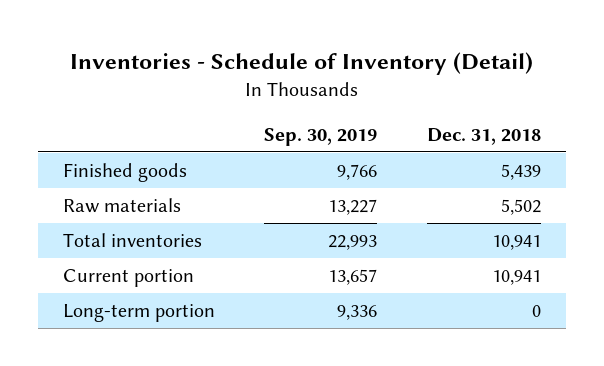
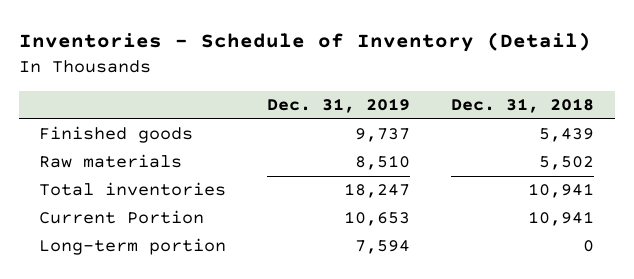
- | Sep. 30, 2019 | Dec. 31, 2018
+ | Dec. 31, 2019 | Dec. 31, 2018
- Current portion | 13,657 | 10,941
+ Current Portion | 10,653 | 10,941

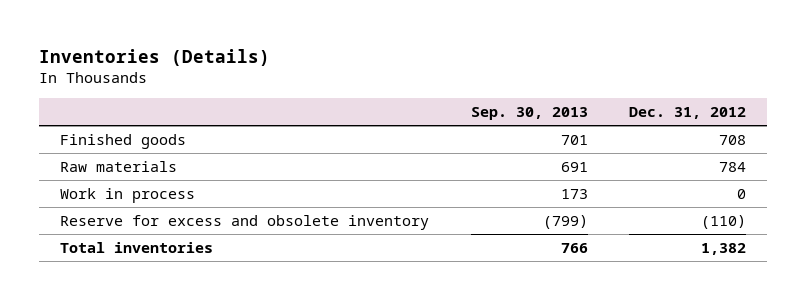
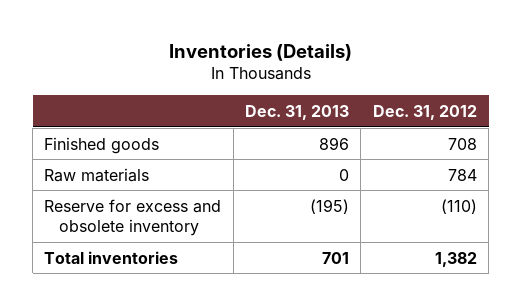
- | Sep. 30, 2013 | Dec. 31, 2012
+ | Dec. 31, 2013 | Dec. 31, 2012
- Work in process | 173 | 0

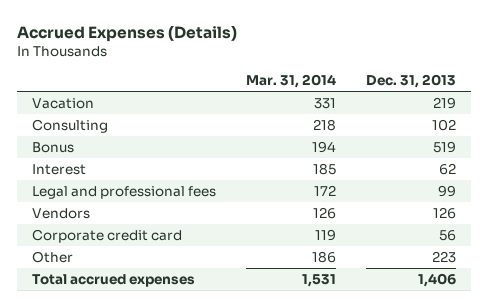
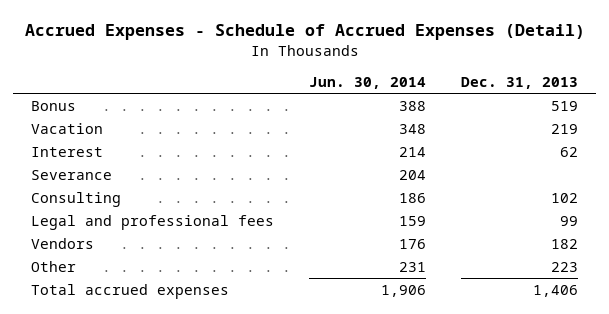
- Accrued Expenses (Details)
+ Accrued Expenses - Schedule of Accrued Expenses (Detail)
- | Mar. 31, 2014 | Dec. 31, 2013
+ | Jun. 30, 2014 | Dec. 31, 2013
moved down: Vacation | 348 | 219
+ Severance | 204 |
moved down: Consulting | 186 | 102
- Vendors | 126 | 126
- Corporate credit card | 119 | 56
+ Vendors | 176 | 182

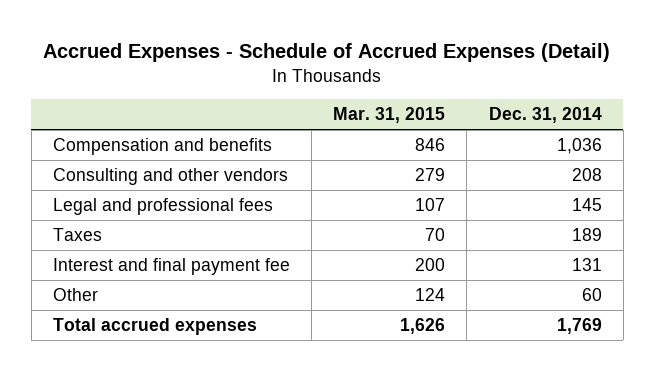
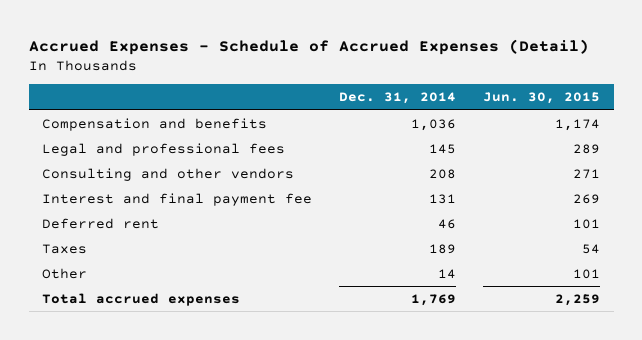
- | Mar. 31, 2015 | Dec. 31, 2014
+ | Dec. 31, 2014 | Jun. 30, 2015
moved down: Consulting and other vendors | 208 | 271
- Other | 124 | 60
+ Deferred rent | 46 | 101
moved down: Taxes | 189 | 54
+ Other | 14 | 101

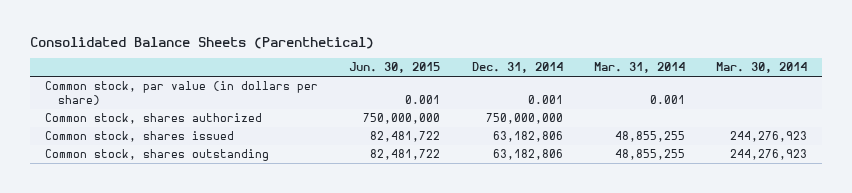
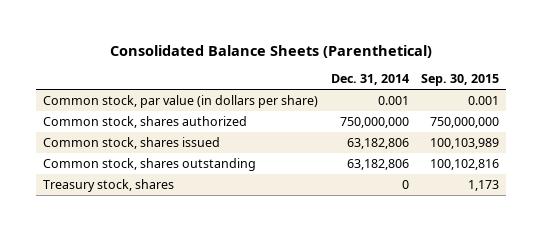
- | Jun. 30, 2015 | Dec. 31, 2014 | Mar. 31, 2014 | Mar. 30, 2014
+ | Dec. 31, 2014 | Sep. 30, 2015
+ Treasury stock, shares | 0 | 1,173

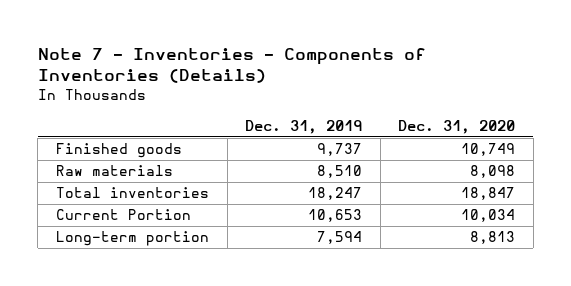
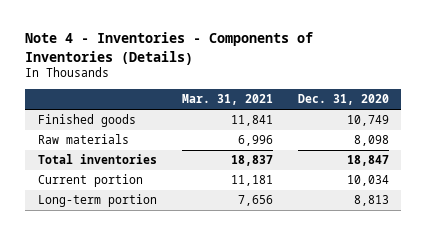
- Note 7 - Inventories - Components of Inventories (Details)
+ Note 4 - Inventories - Components of Inventories (Details)
- | Dec. 31, 2019 | Dec. 31, 2020
+ | Mar. 31, 2021 | Dec. 31, 2020
- Current Portion | 10,653 | 10,034
+ Current portion | 11,181 | 10,034

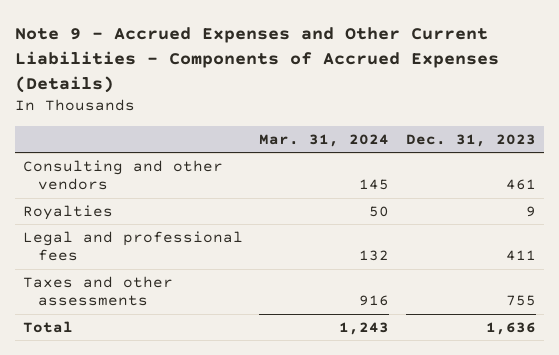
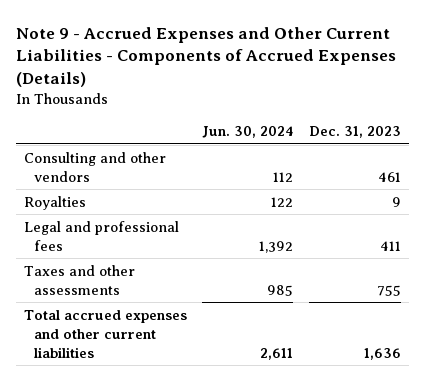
- | Mar. 31, 2024 | Dec. 31, 2023
+ | Jun. 30, 2024 | Dec. 31, 2023
- Total | 1,243 | 1,636
+ Total accrued expenses and other current liabilities | 2,611 | 1,636

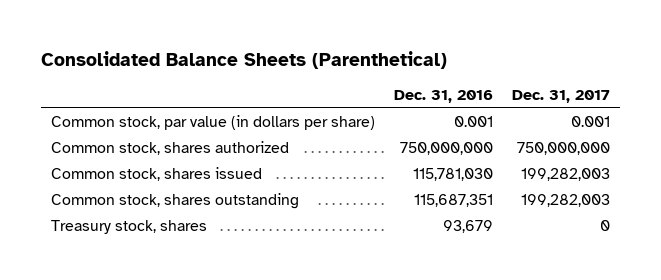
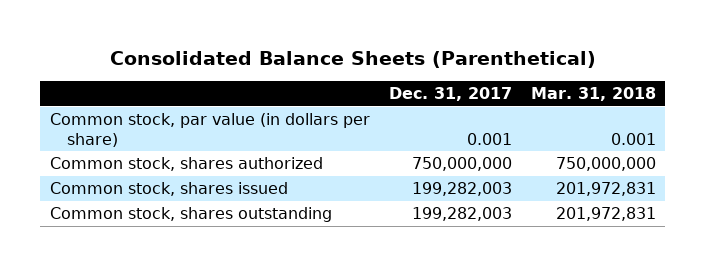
- | Dec. 31, 2016 | Dec. 31, 2017
+ | Dec. 31, 2017 | Mar. 31, 2018
- Treasury stock, shares | 93,679 | 0

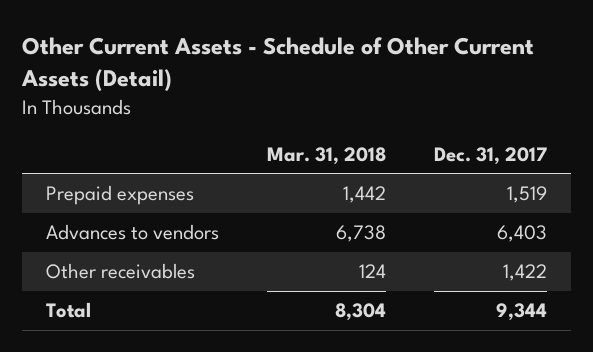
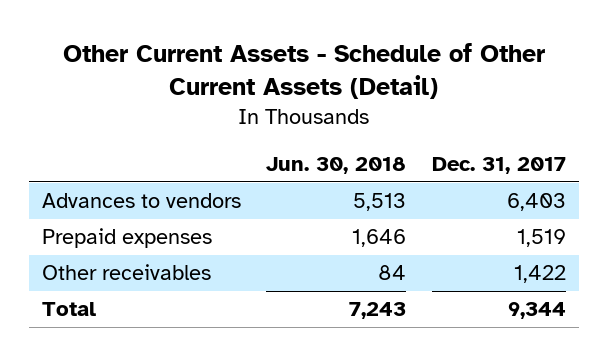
- | Mar. 31, 2018 | Dec. 31, 2017
+ | Jun. 30, 2018 | Dec. 31, 2017
moved down: Prepaid expenses | 1,646 | 1,519

